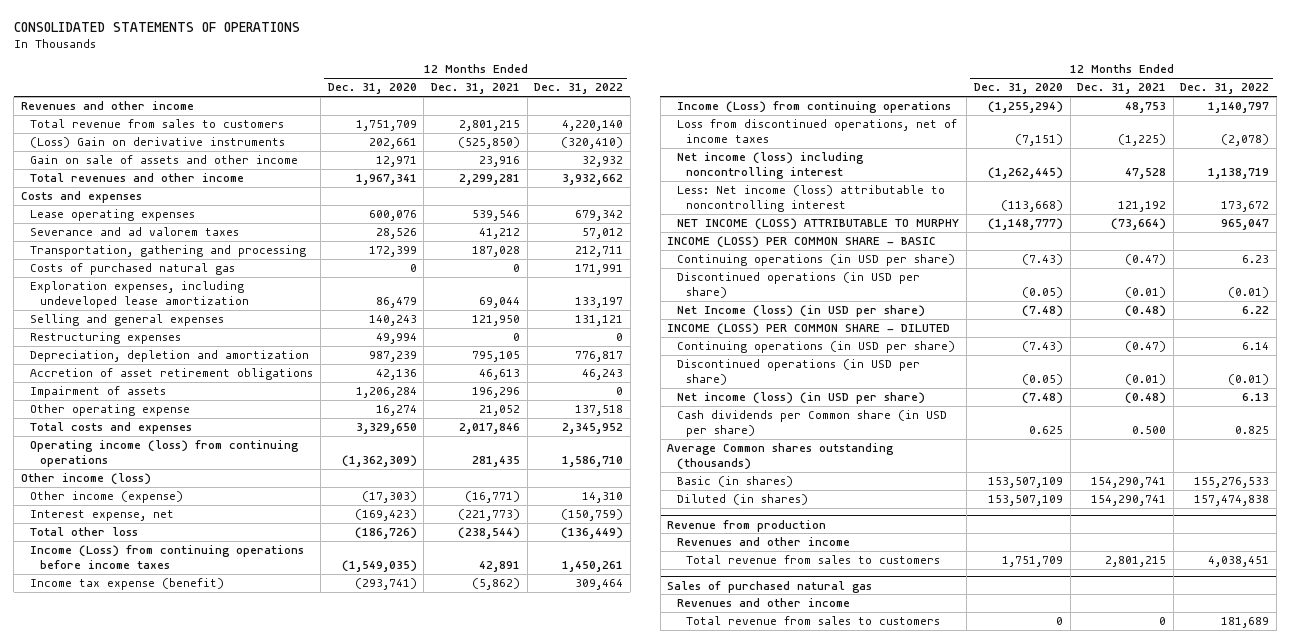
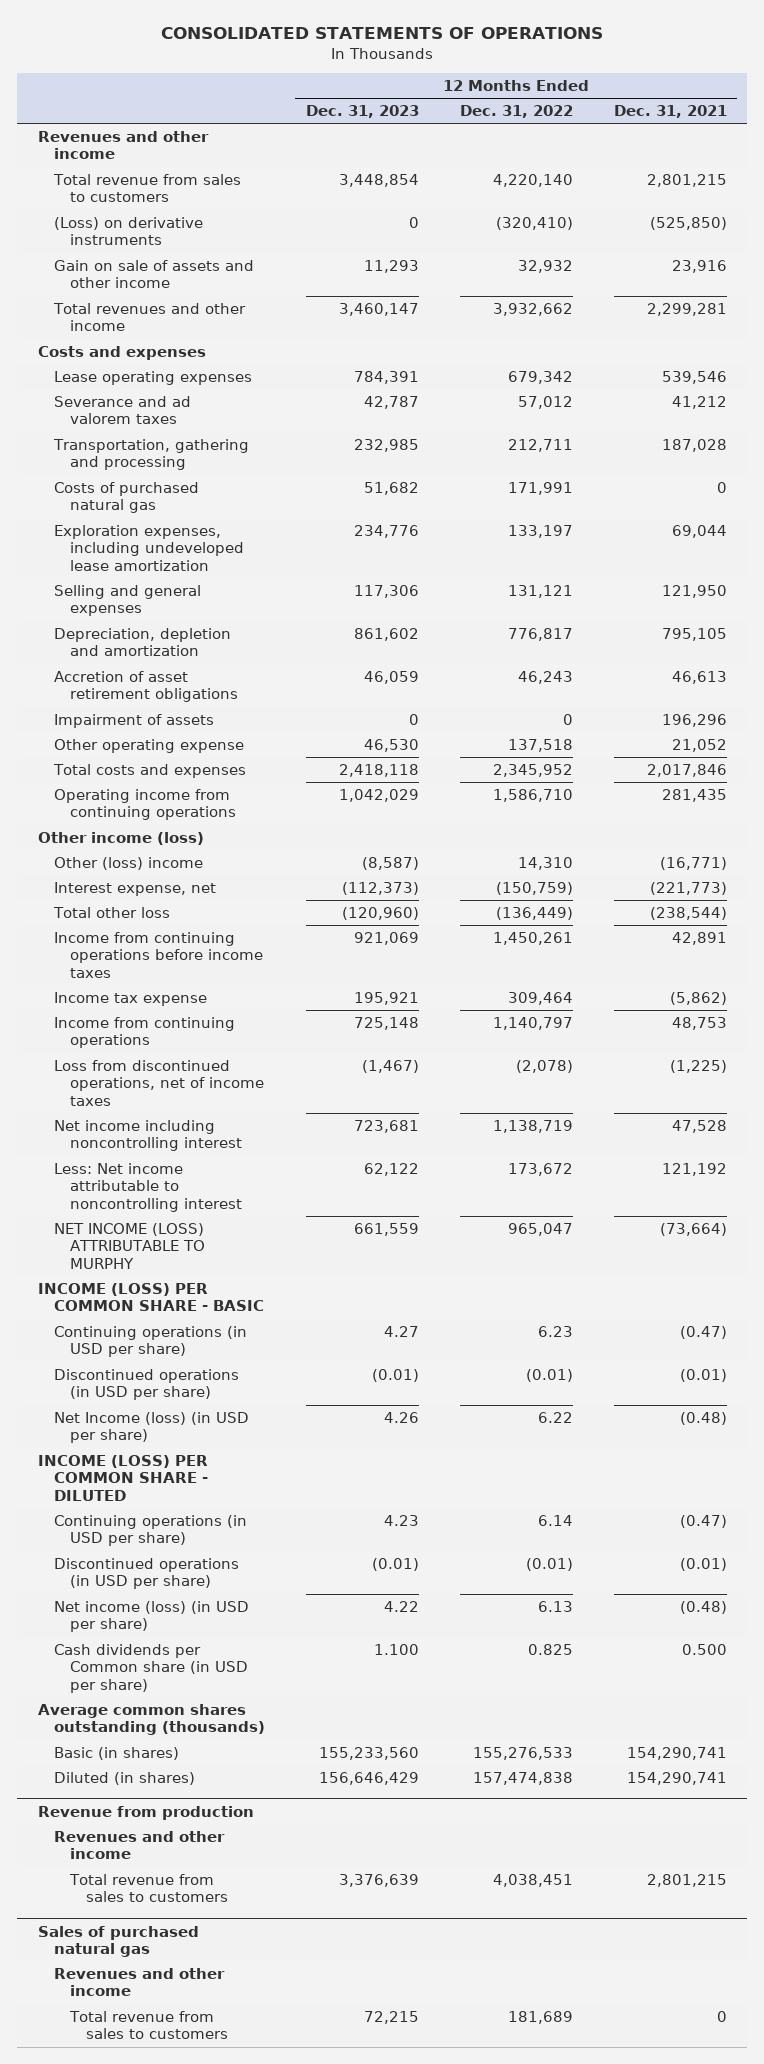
- | 12 Months Ended Dec. 31, 2020 | 12 Months Ended Dec. 31, 2021 | 12 Months Ended Dec. 31, 2022
+ | 12 Months Ended Dec. 31, 2023 | 12 Months Ended Dec. 31, 2022 | 12 Months Ended Dec. 31, 2021
- (Loss) Gain on derivative instruments | 202,661 | (525,850) | (320,410)
+ (Loss) on derivative instruments | 0 | (320,410) | (525,850)
- Restructuring expenses | 49,994 | 0 | 0
- Operating income (loss) from continuing operations | (1,362,309) | 281,435 | 1,586,710
+ Operating income from continuing operations | 1,042,029 | 1,586,710 | 281,435
- Other income (expense) | (17,303) | (16,771) | 14,310
+ Other (loss) income | (8,587) | 14,310 | (16,771)
- Income (Loss) from continuing operations before income taxes | (1,549,035) | 42,891 | 1,450,261
- Income tax expense (benefit) | (293,741) | (5,862) | 309,464
- Income (Loss) from continuing operations | (1,255,294) | 48,753 | 1,140,797
+ Income from continuing operations before income taxes | 921,069 | 1,450,261 | 42,891
+ Income tax expense | 195,921 | 309,464 | (5,862)
+ Income from continuing operations | 725,148 | 1,140,797 | 48,753
- Net income (loss) including noncontrolling interest | (1,262,445) | 47,528 | 1,138,719
- Less: Net income (loss) attributable to noncontrolling interest | (113,668) | 121,192 | 173,672
+ Net income including noncontrolling interest | 723,681 | 1,138,719 | 47,528
+ Less: Net income attributable to noncontrolling interest | 62,122 | 173,672 | 121,192
- Average Common shares outstanding (thousands)
+ Average common shares outstanding (thousands)

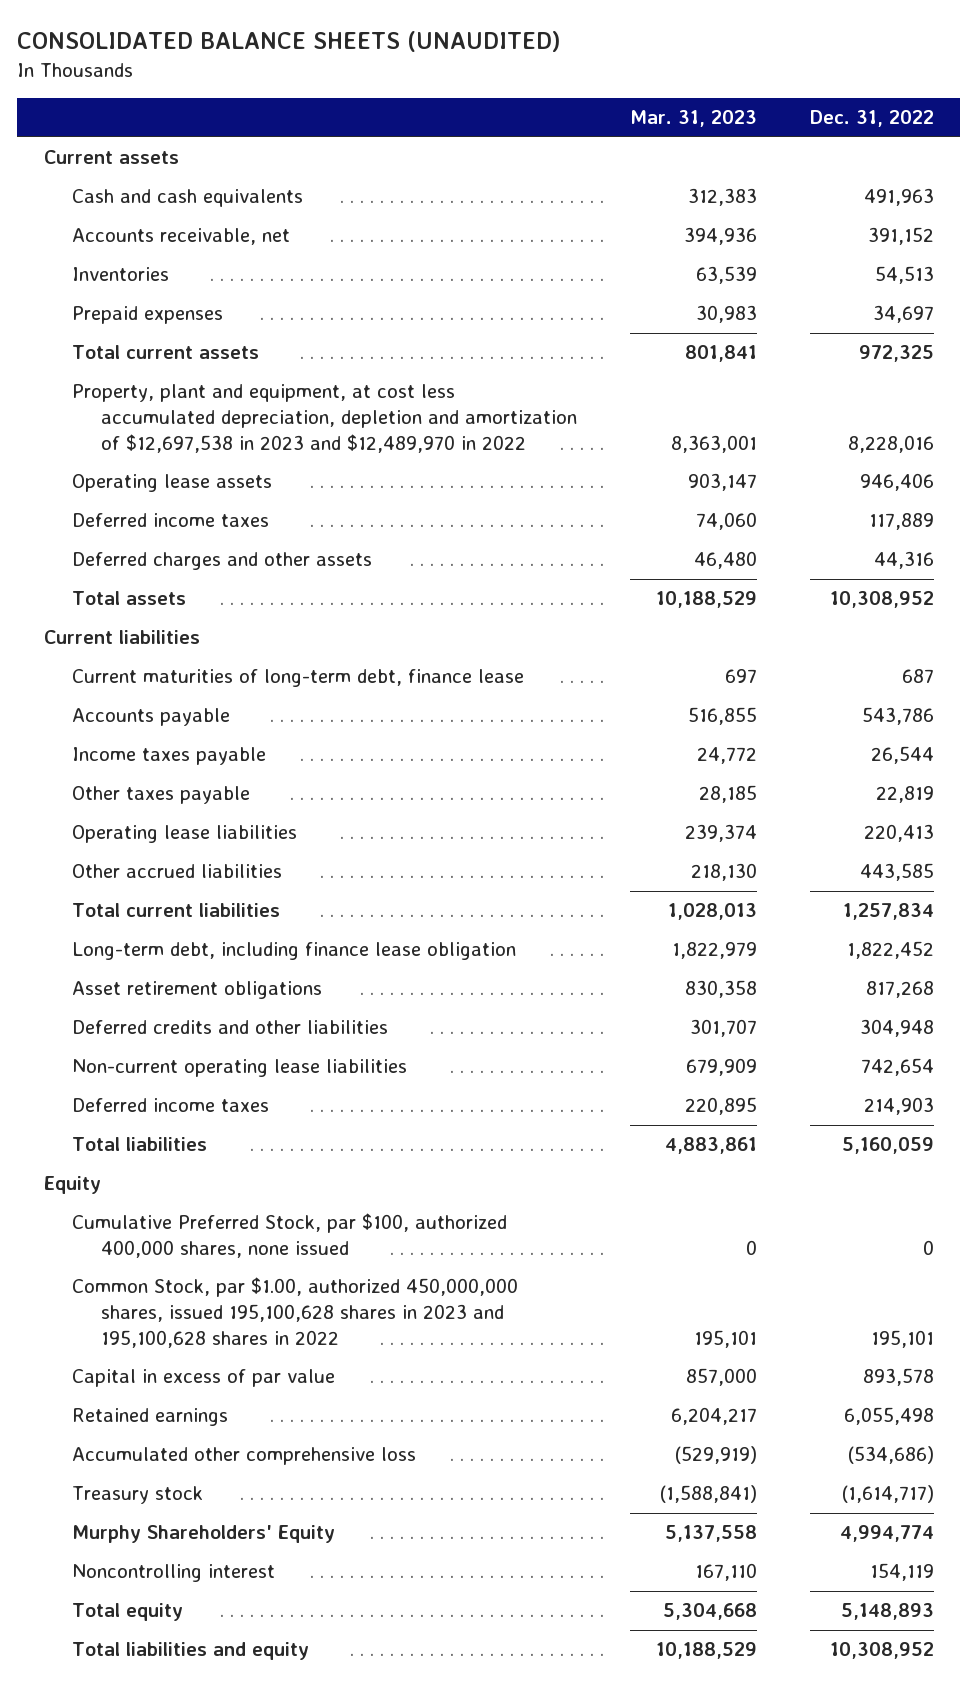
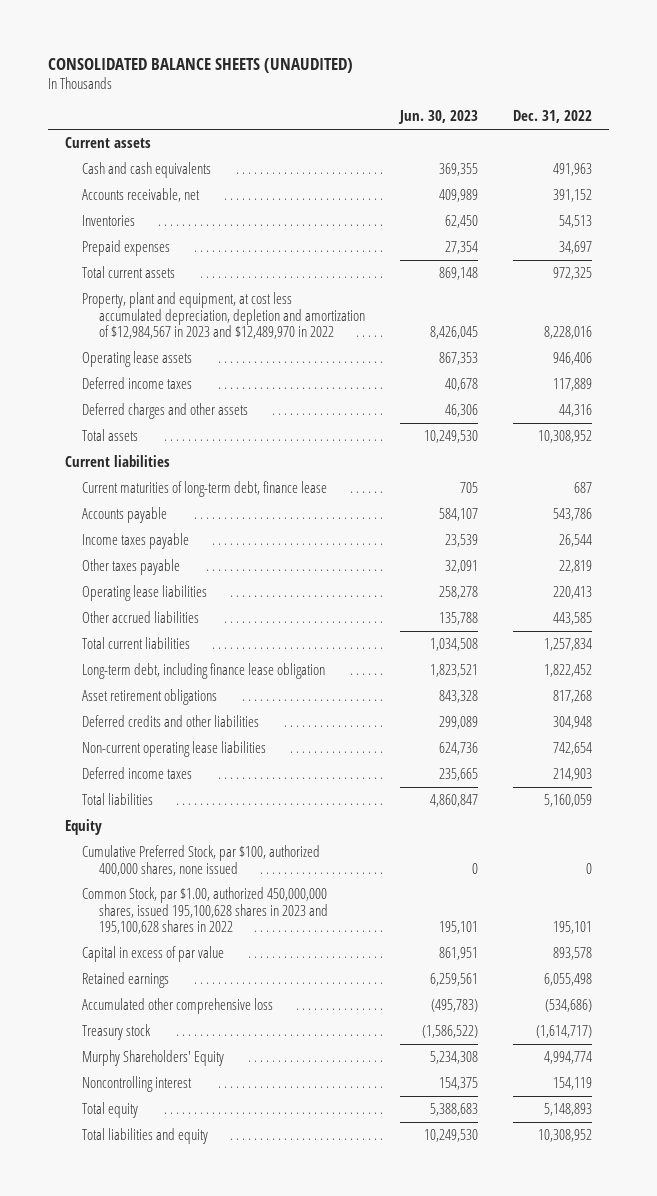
- | Mar. 31, 2023 | Dec. 31, 2022
+ | Jun. 30, 2023 | Dec. 31, 2022
- Property, plant and equipment, at cost less accumulated depreciation, depletion and amortization of $12,697,538 in 2023 and $12,489,970 in 2022 | 8,363,001 | 8,228,016
+ Property, plant and equipment, at cost less accumulated depreciation, depletion and amortization of $12,984,567 in 2023 and $12,489,970 in 2022 | 8,426,045 | 8,228,016

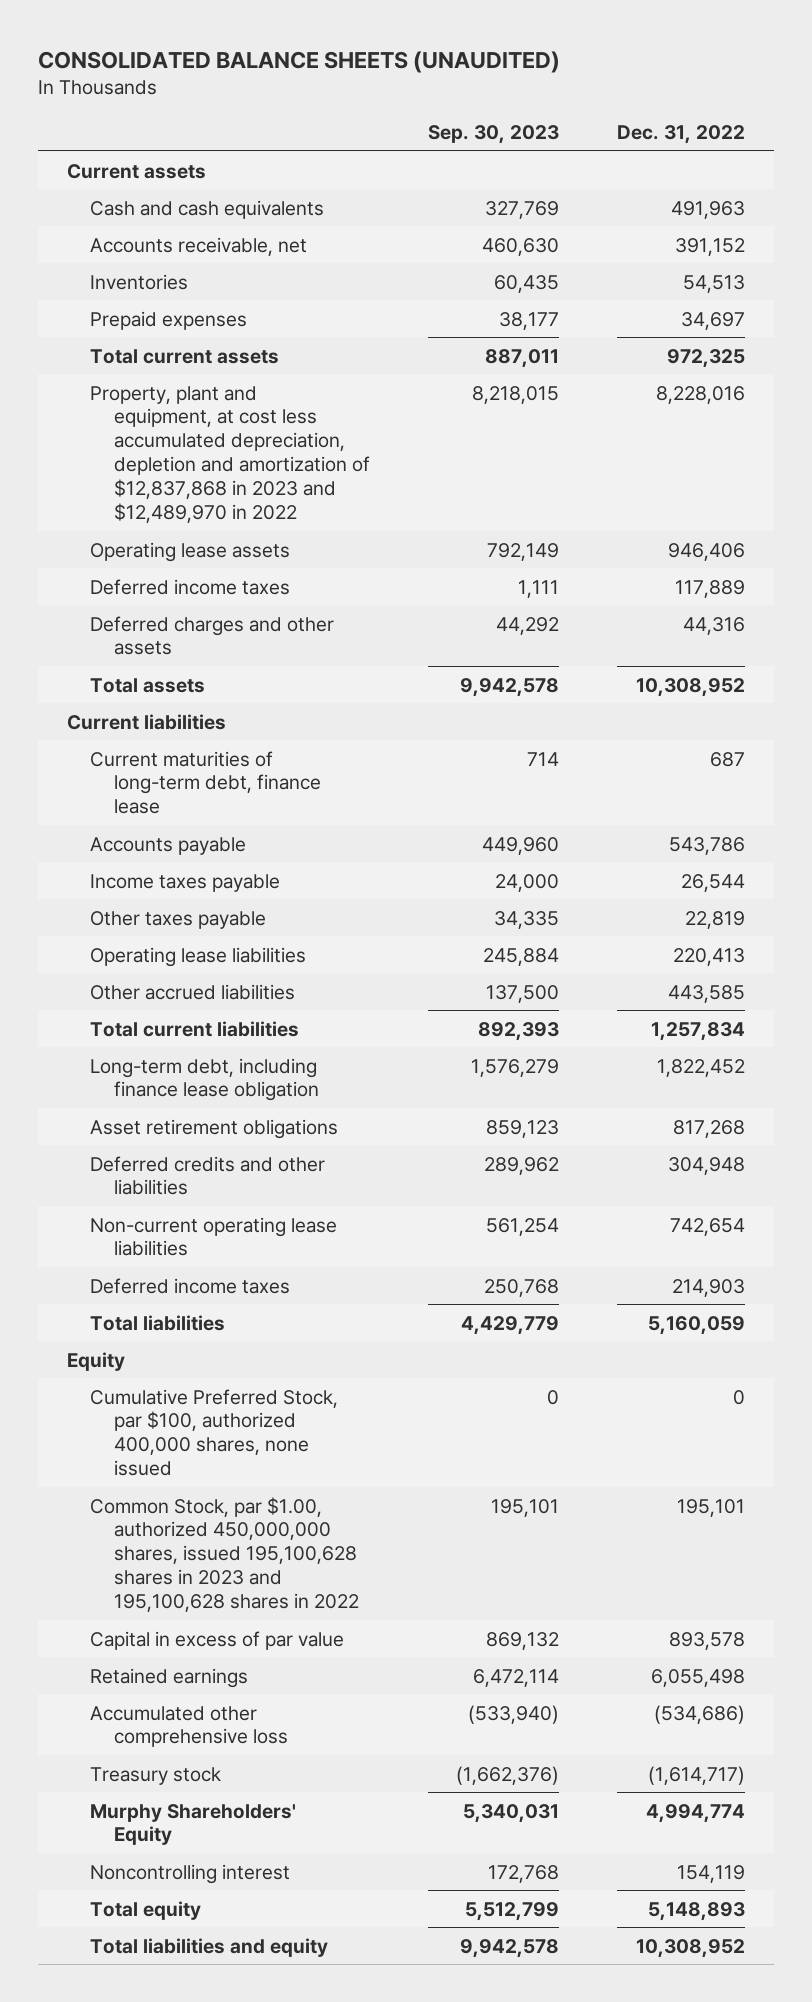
- | Jun. 30, 2023 | Dec. 31, 2022
+ | Sep. 30, 2023 | Dec. 31, 2022
- Property, plant and equipment, at cost less accumulated depreciation, depletion and amortization of $12,984,567 in 2023 and $12,489,970 in 2022 | 8,426,045 | 8,228,016
+ Property, plant and equipment, at cost less accumulated depreciation, depletion and amortization of $12,837,868 in 2023 and $12,489,970 in 2022 | 8,218,015 | 8,228,016

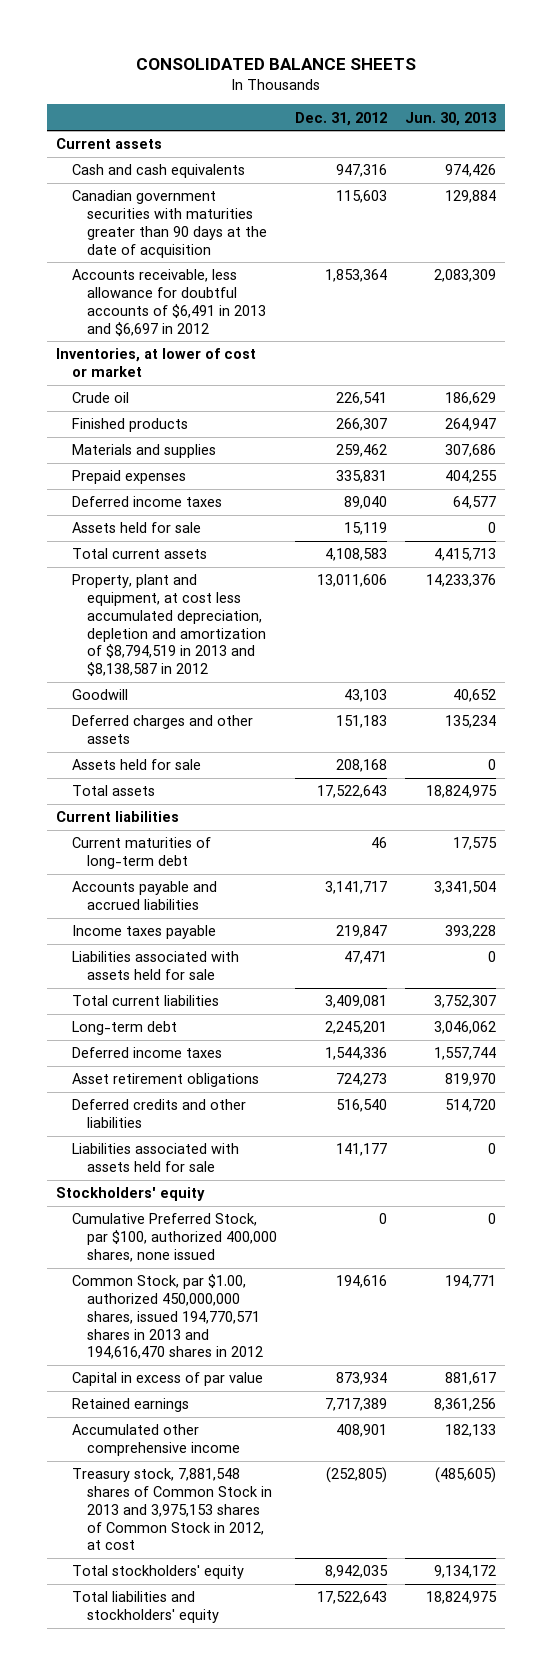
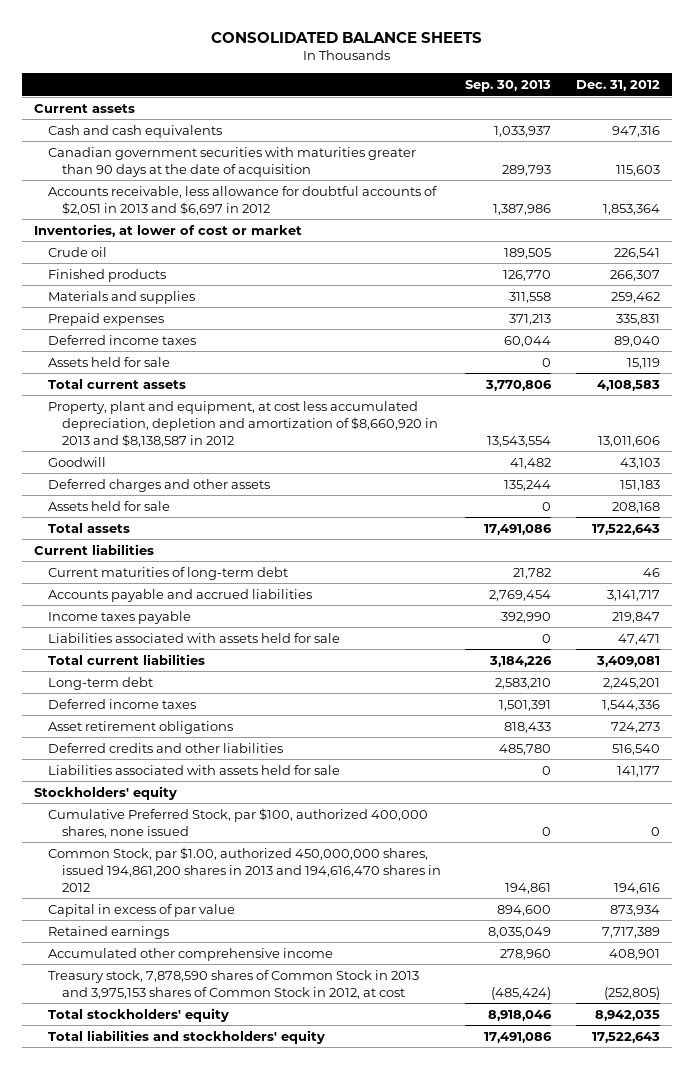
- | Dec. 31, 2012 | Jun. 30, 2013
+ | Sep. 30, 2013 | Dec. 31, 2012
- Accounts receivable, less allowance for doubtful accounts of $6,491 in 2013 and $6,697 in 2012 | 1,853,364 | 2,083,309
+ Accounts receivable, less allowance for doubtful accounts of $2,051 in 2013 and $6,697 in 2012 | 1,387,986 | 1,853,364
- Property, plant and equipment, at cost less accumulated depreciation, depletion and amortization of $8,794,519 in 2013 and $8,138,587 in 2012 | 13,011,606 | 14,233,376
+ Property, plant and equipment, at cost less accumulated depreciation, depletion and amortization of $8,660,920 in 2013 and $8,138,587 in 2012 | 13,543,554 | 13,011,606
- Common Stock, par $1.00, authorized 450,000,000 shares, issued 194,770,571 shares in 2013 and 194,616,470 shares in 2012 | 194,616 | 194,771
+ Common Stock, par $1.00, authorized 450,000,000 shares, issued 194,861,200 shares in 2013 and 194,616,470 shares in 2012 | 194,861 | 194,616
- Treasury stock, 7,881,548 shares of Common Stock in 2013 and 3,975,153 shares of Common Stock in 2012, at cost | (252,805) | (485,605)
+ Treasury stock, 7,878,590 shares of Common Stock in 2013 and 3,975,153 shares of Common Stock in 2012, at cost | (485,424) | (252,805)

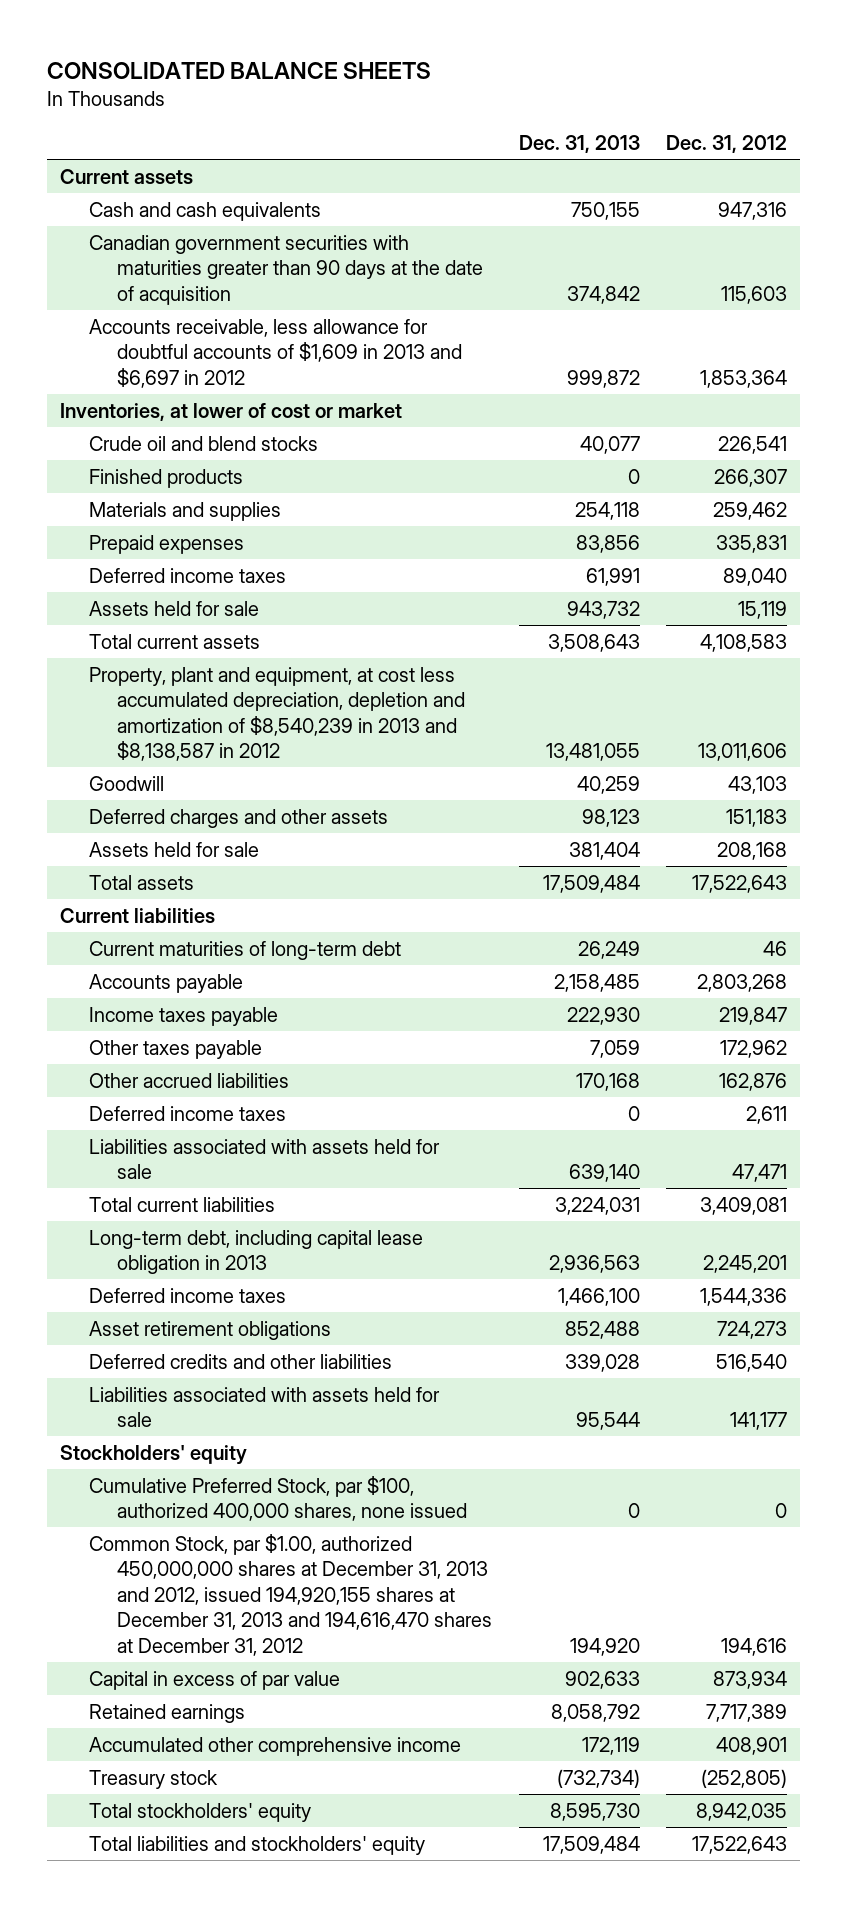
- | Sep. 30, 2013 | Dec. 31, 2012
+ | Dec. 31, 2013 | Dec. 31, 2012
- Accounts receivable, less allowance for doubtful accounts of $2,051 in 2013 and $6,697 in 2012 | 1,387,986 | 1,853,364
+ Accounts receivable, less allowance for doubtful accounts of $1,609 in 2013 and $6,697 in 2012 | 999,872 | 1,853,364
- Crude oil | 189,505 | 226,541
+ Crude oil and blend stocks | 40,077 | 226,541
- Property, plant and equipment, at cost less accumulated depreciation, depletion and amortization of $8,660,920 in 2013 and $8,138,587 in 2012 | 13,543,554 | 13,011,606
+ Property, plant and equipment, at cost less accumulated depreciation, depletion and amortization of $8,540,239 in 2013 and $8,138,587 in 2012 | 13,481,055 | 13,011,606
- Accounts payable and accrued liabilities | 2,769,454 | 3,141,717
+ Accounts payable | 2,158,485 | 2,803,268
+ Other taxes payable | 7,059 | 172,962
+ Other accrued liabilities | 170,168 | 162,876
+ Deferred income taxes | 0 | 2,611
- Long-term debt | 2,583,210 | 2,245,201
+ Long-term debt, including capital lease obligation in 2013 | 2,936,563 | 2,245,201
- Common Stock, par $1.00, authorized 450,000,000 shares, issued 194,861,200 shares in 2013 and 194,616,470 shares in 2012 | 194,861 | 194,616
+ Common Stock, par $1.00, authorized 450,000,000 shares at December 31, 2013 and 2012, issued 194,920,155 shares at December 31, 2013 and 194,616,470 shares at December 31, 2012 | 194,920 | 194,616
- Treasury stock, 7,878,590 shares of Common Stock in 2013 and 3,975,153 shares of Common Stock in 2012, at cost | (485,424) | (252,805)
+ Treasury stock | (732,734) | (252,805)

